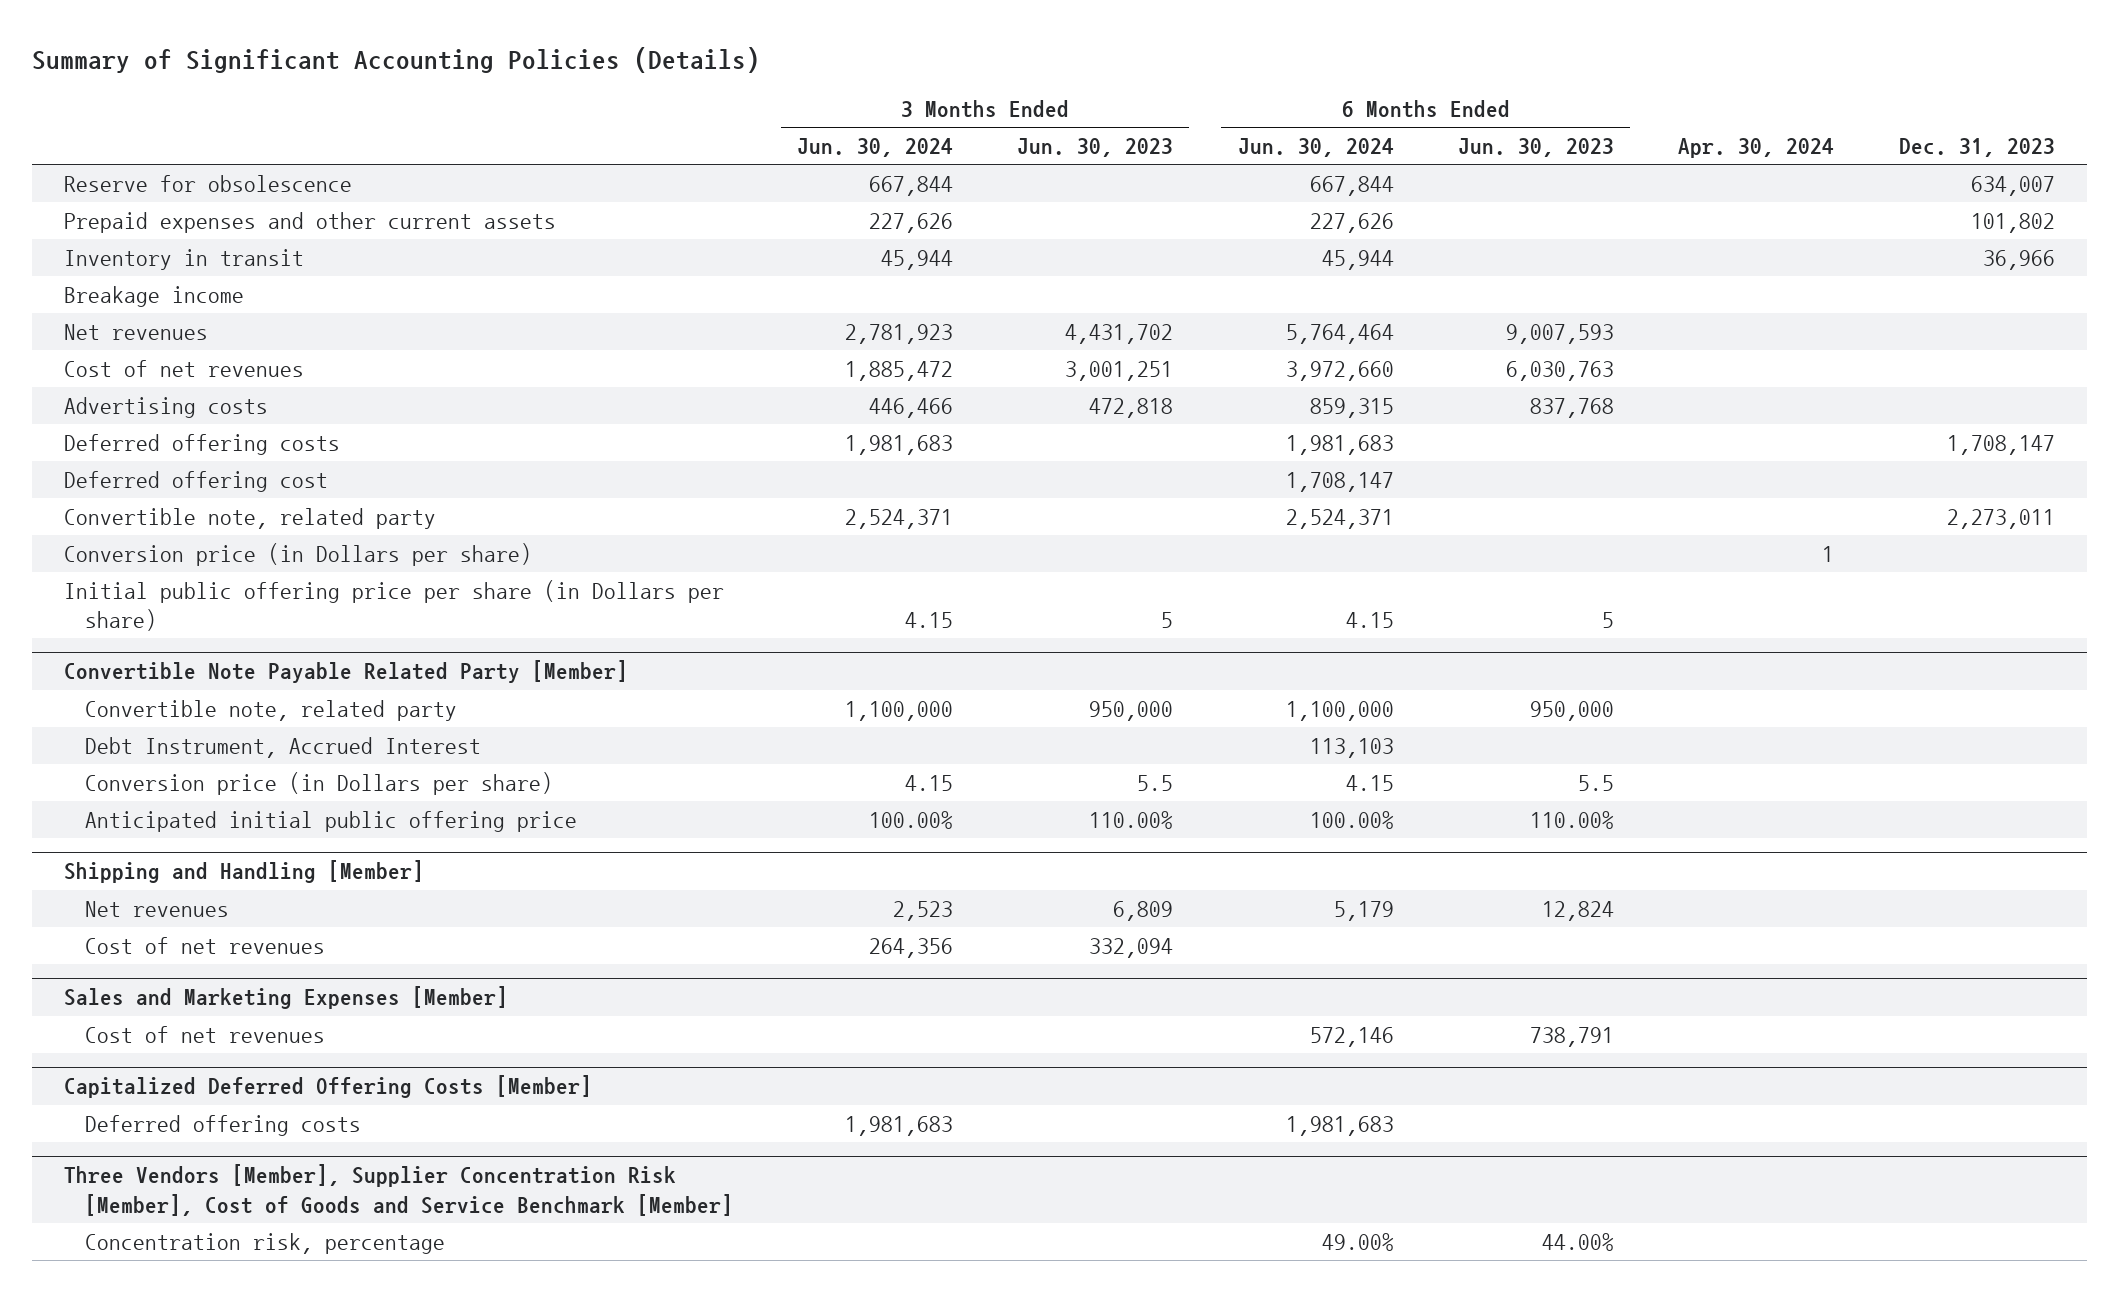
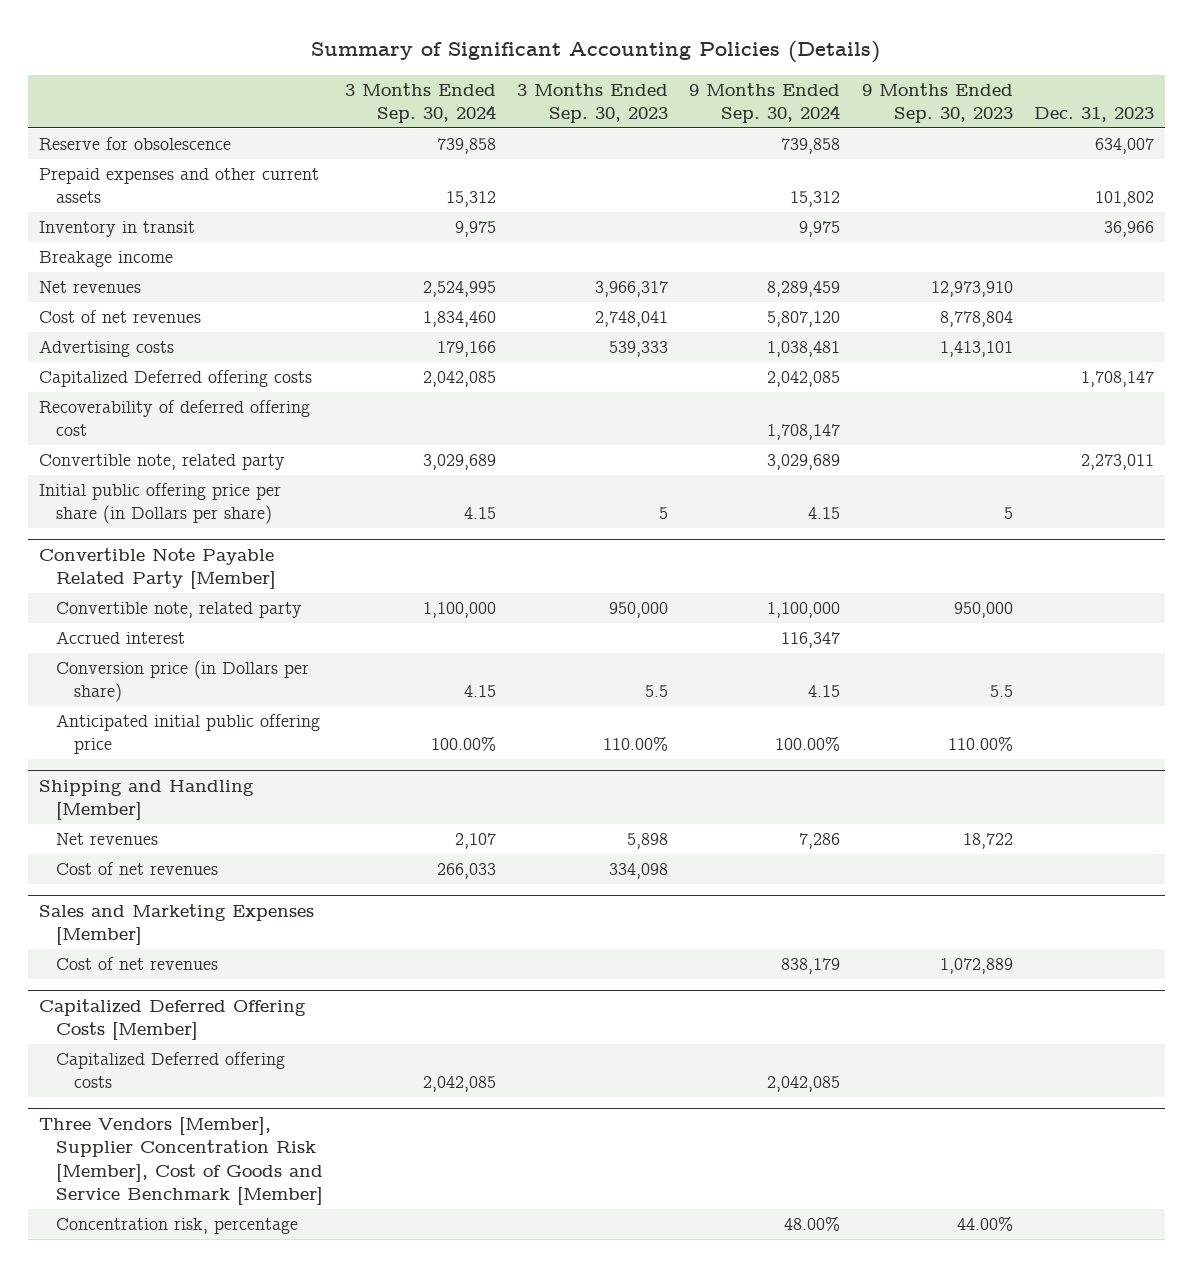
- | 3 Months Ended Jun. 30, 2024 | 3 Months Ended Jun. 30, 2023 | 6 Months Ended Jun. 30, 2024 | 6 Months Ended Jun. 30, 2023 | Apr. 30, 2024 | Dec. 31, 2023
+ | 3 Months Ended Sep. 30, 2024 | 3 Months Ended Sep. 30, 2023 | 9 Months Ended Sep. 30, 2024 | 9 Months Ended Sep. 30, 2023 | Dec. 31, 2023
- Deferred offering costs | 1,981,683 | | 1,981,683 | | | 1,708,147
- Deferred offering cost | | | 1,708,147 | | |
+ Capitalized Deferred offering costs | 2,042,085 | | 2,042,085 | | 1,708,147
+ Recoverability of deferred offering cost | | | 1,708,147 | |
- Conversion price (in Dollars per share) | | | | | 1 |
@ Convertible Note Payable Related Party [Member]
- Debt Instrument, Accrued Interest | | | 113,103 | | |
+ Accrued interest | | | 116,347 | |
@ Capitalized Deferred Offering Costs [Member]
- Deferred offering costs | 1,981,683 | | 1,981,683 | | |
+ Capitalized Deferred offering costs | 2,042,085 | | 2,042,085 | |

